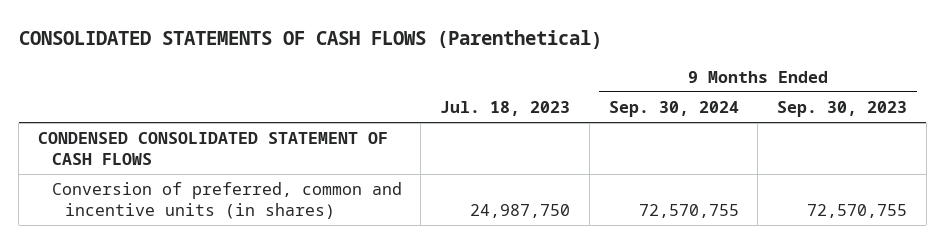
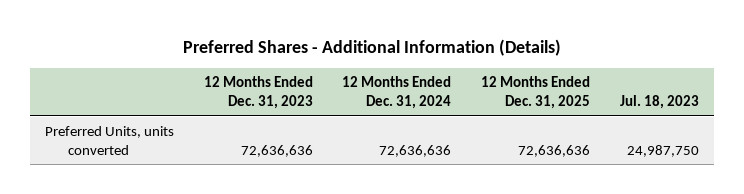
- CONSOLIDATED STATEMENTS OF CASH FLOWS (Parenthetical)
+ Preferred Shares - Additional Information (Details)
- | Jul. 18, 2023 | 9 Months Ended Sep. 30, 2024 | 9 Months Ended Sep. 30, 2023
+ | 12 Months Ended Dec. 31, 2023 | 12 Months Ended Dec. 31, 2024 | 12 Months Ended Dec. 31, 2025 | Jul. 18, 2023
- CONDENSED CONSOLIDATED STATEMENT OF CASH FLOWS
- Conversion of preferred, common and incentive units (in shares) | 24,987,750 | 72,570,755 | 72,570,755
+ Preferred Units, units converted | 72,636,636 | 72,636,636 | 72,636,636 | 24,987,750

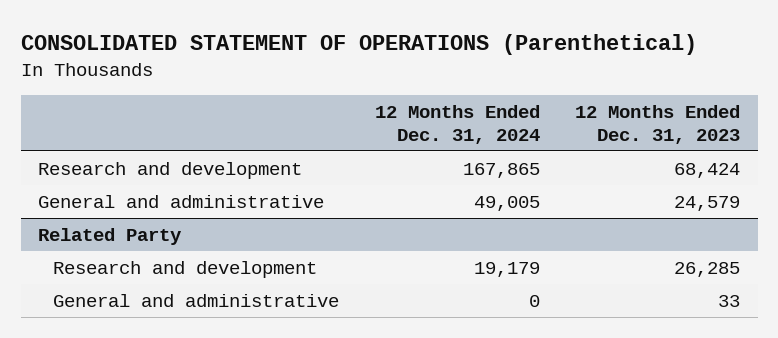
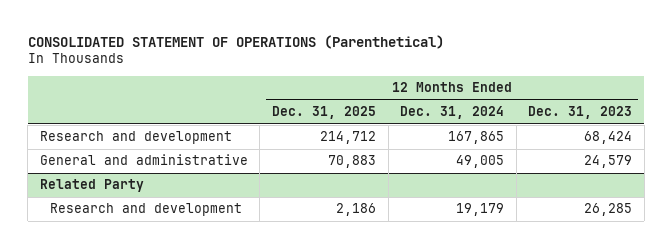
- | 12 Months Ended Dec. 31, 2024 | 12 Months Ended Dec. 31, 2023
+ | 12 Months Ended Dec. 31, 2025 | 12 Months Ended Dec. 31, 2024 | 12 Months Ended Dec. 31, 2023
@ Related Party
- General and administrative | 0 | 33

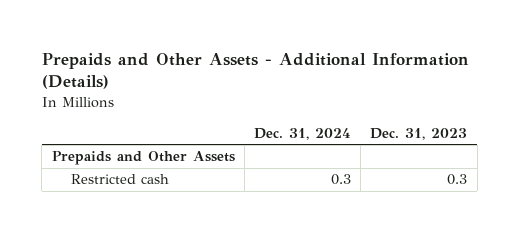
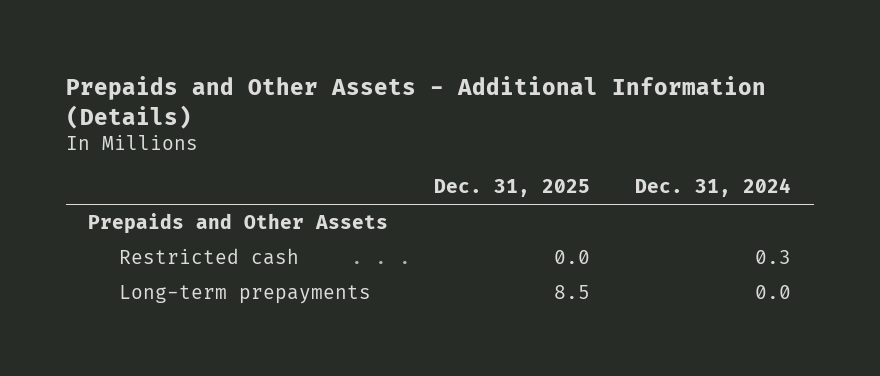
- | Dec. 31, 2024 | Dec. 31, 2023
+ | Dec. 31, 2025 | Dec. 31, 2024
+ Long-term prepayments | 8.5 | 0.0

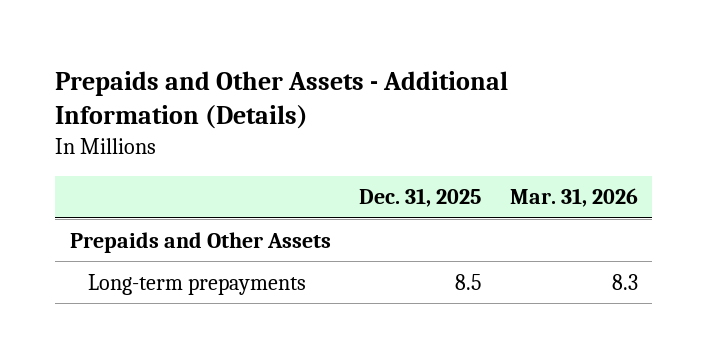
- | Dec. 31, 2025 | Dec. 31, 2024
+ | Dec. 31, 2025 | Mar. 31, 2026
- Restricted cash | 0.0 | 0.3

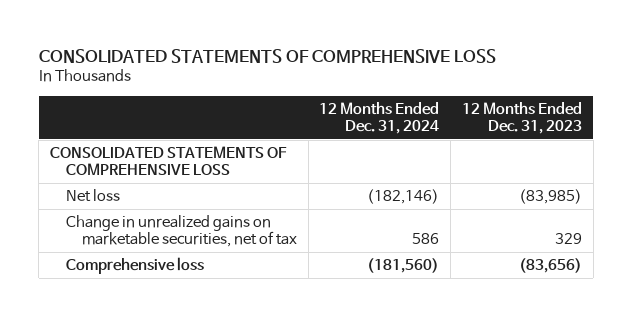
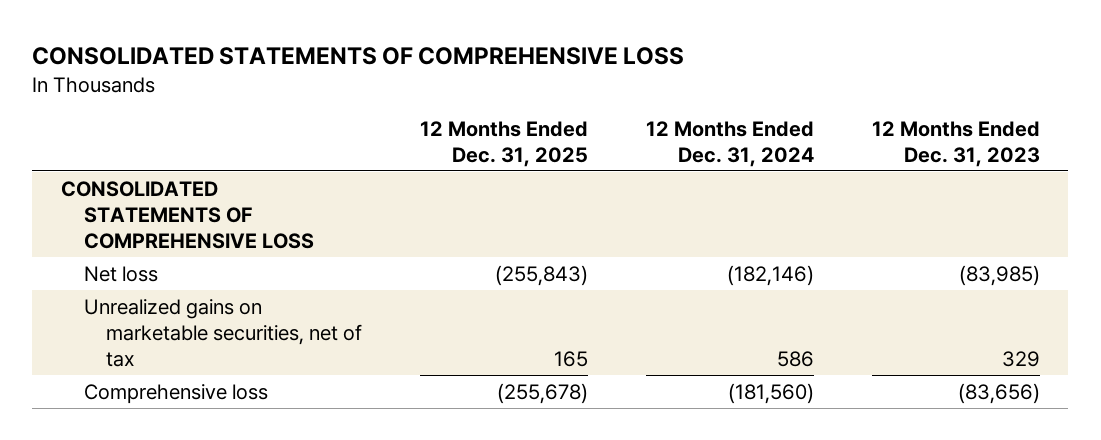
- | 12 Months Ended Dec. 31, 2024 | 12 Months Ended Dec. 31, 2023
+ | 12 Months Ended Dec. 31, 2025 | 12 Months Ended Dec. 31, 2024 | 12 Months Ended Dec. 31, 2023
- Change in unrealized gains on marketable securities, net of tax | 586 | 329
+ Unrealized gains on marketable securities, net of tax | 165 | 586 | 329

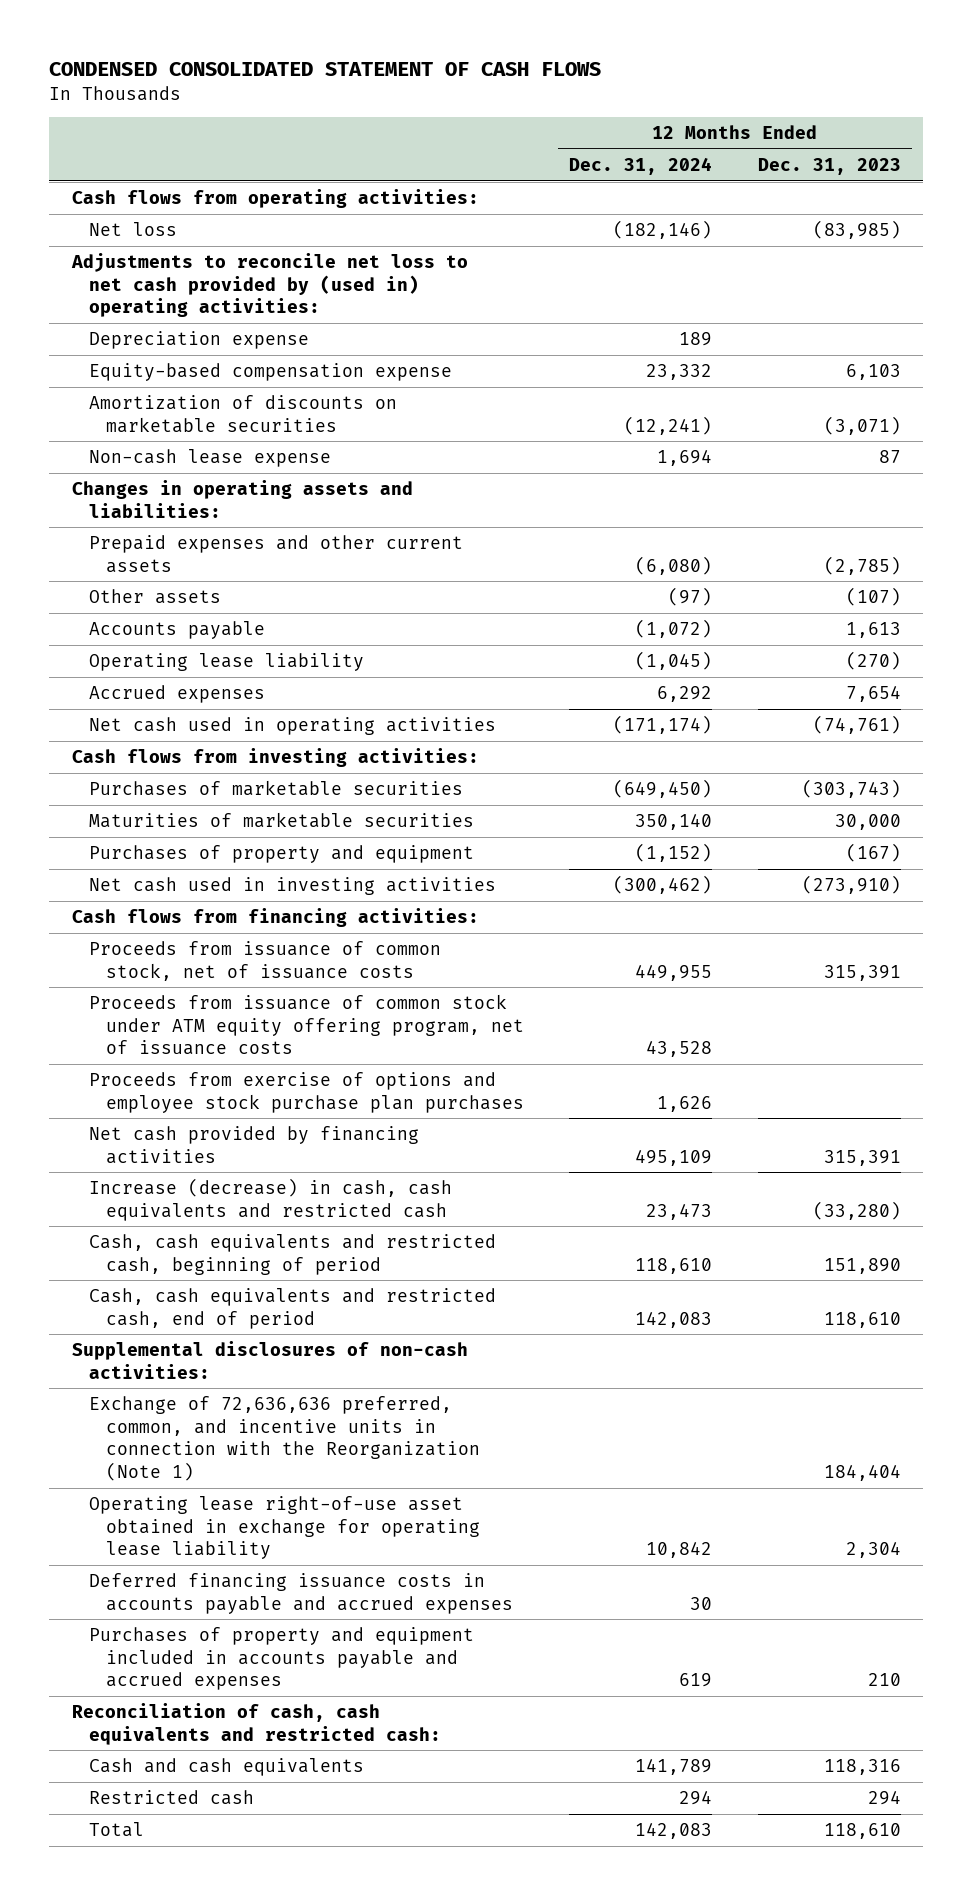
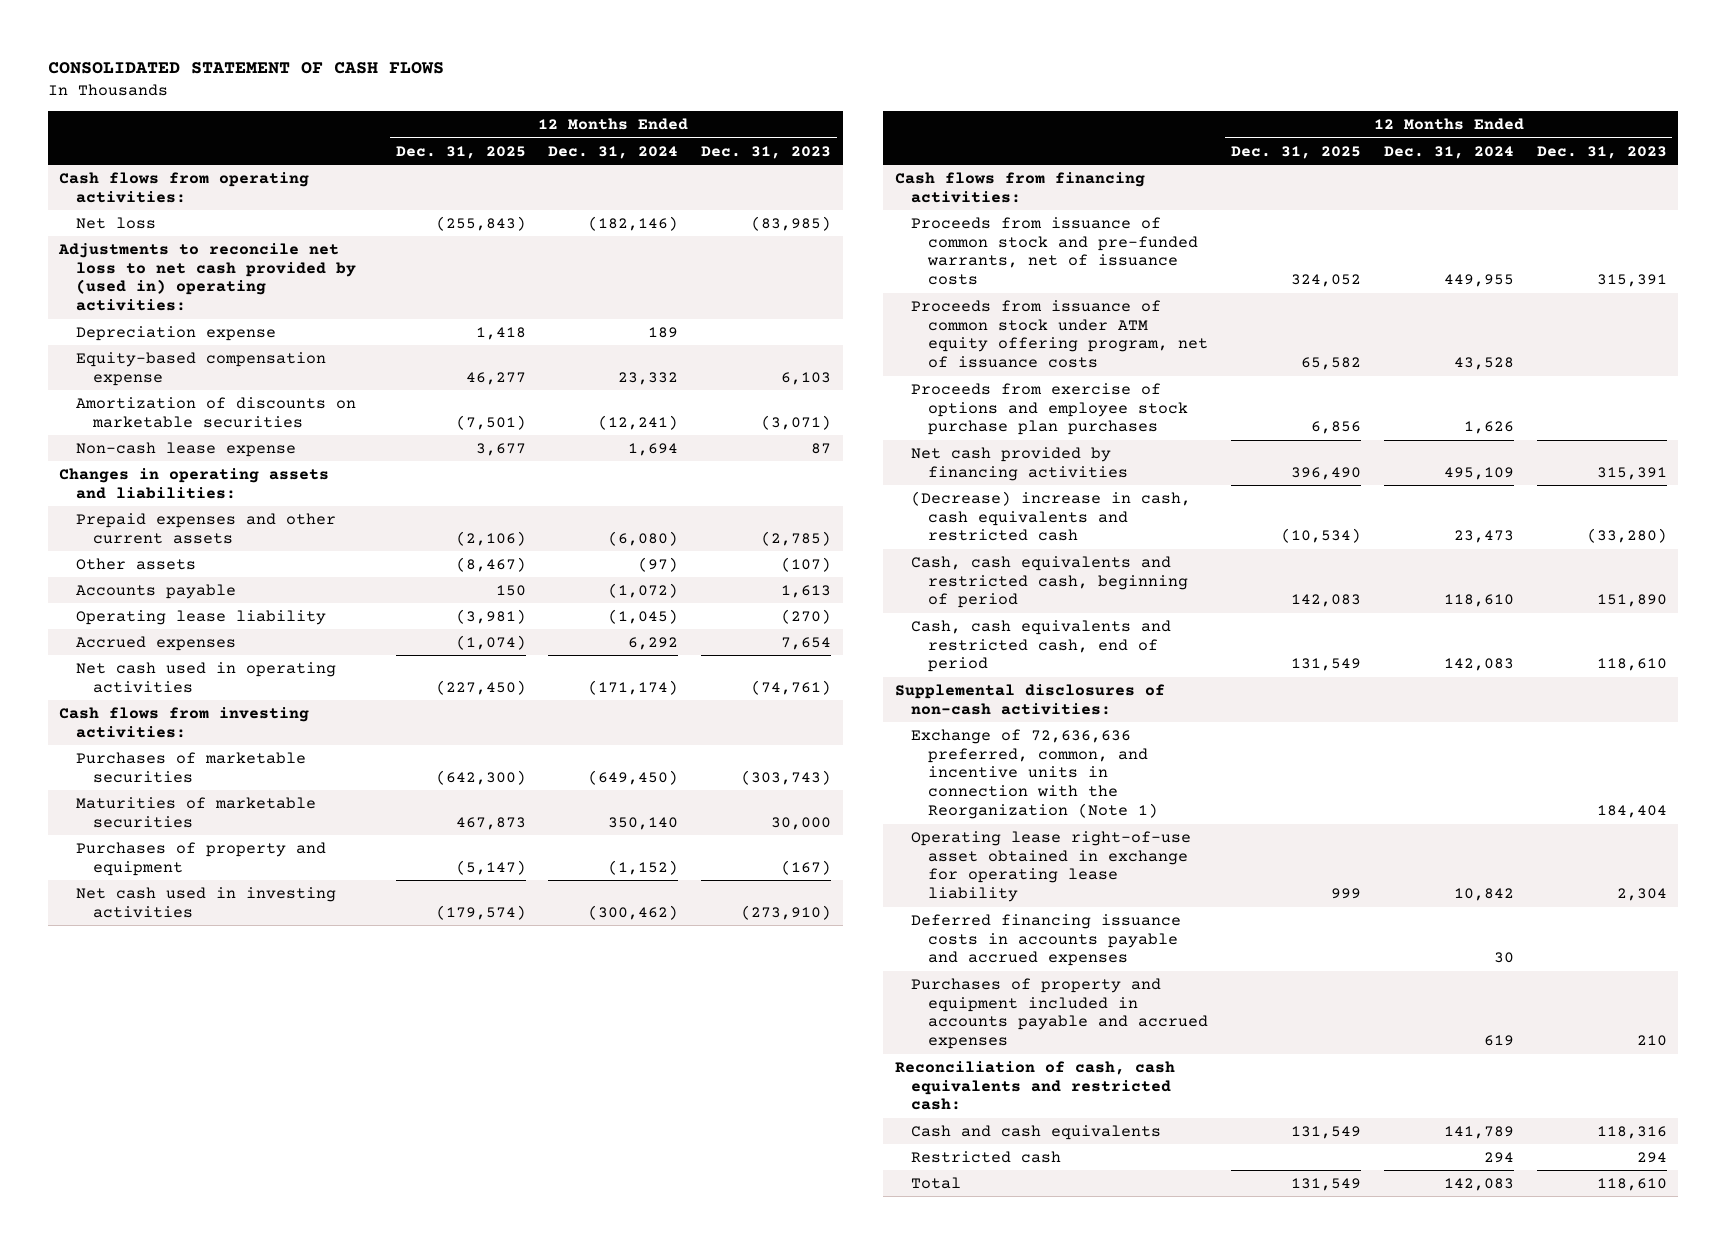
- CONDENSED CONSOLIDATED STATEMENT OF CASH FLOWS
+ CONSOLIDATED STATEMENT OF CASH FLOWS
- | 12 Months Ended Dec. 31, 2024 | 12 Months Ended Dec. 31, 2023
+ | 12 Months Ended Dec. 31, 2025 | 12 Months Ended Dec. 31, 2024 | 12 Months Ended Dec. 31, 2023
- Proceeds from issuance of common stock, net of issuance costs | 449,955 | 315,391
+ Proceeds from issuance of common stock and pre-funded warrants, net of issuance costs | 324,052 | 449,955 | 315,391
- Increase (decrease) in cash, cash equivalents and restricted cash | 23,473 | (33,280)
+ (Decrease) increase in cash, cash equivalents and restricted cash | (10,534) | 23,473 | (33,280)

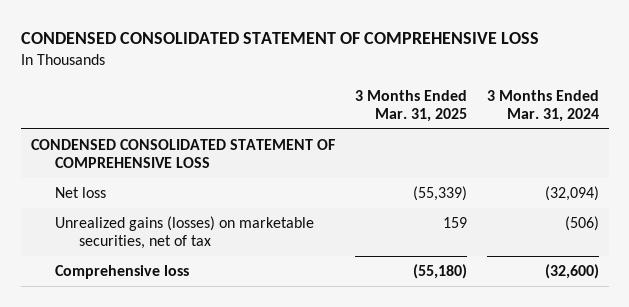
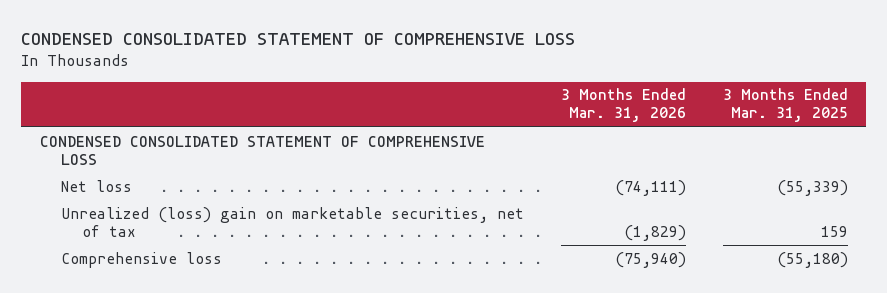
- | 3 Months Ended Mar. 31, 2025 | 3 Months Ended Mar. 31, 2024
+ | 3 Months Ended Mar. 31, 2026 | 3 Months Ended Mar. 31, 2025
- Unrealized gains (losses) on marketable securities, net of tax | 159 | (506)
+ Unrealized (loss) gain on marketable securities, net of tax | (1,829) | 159

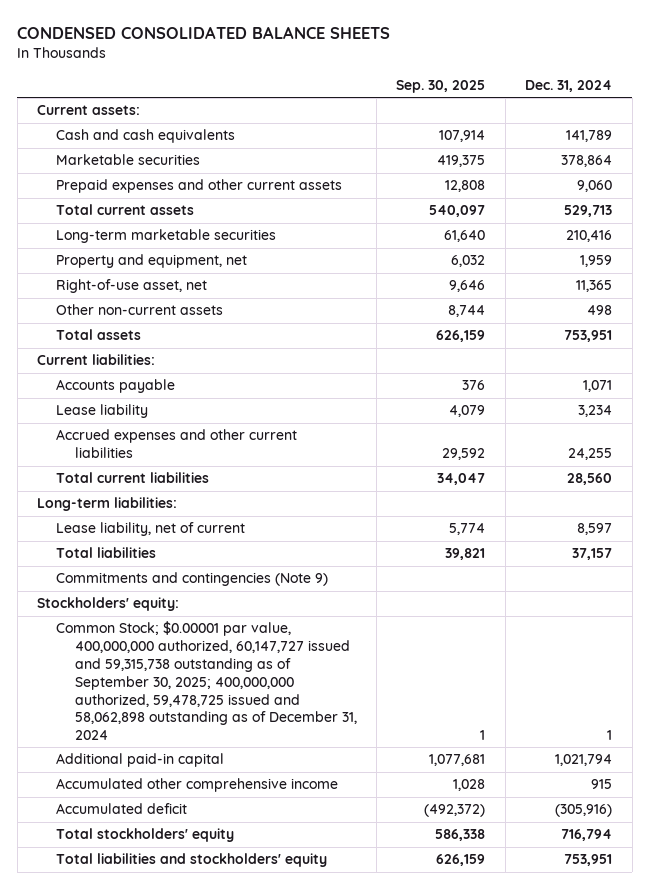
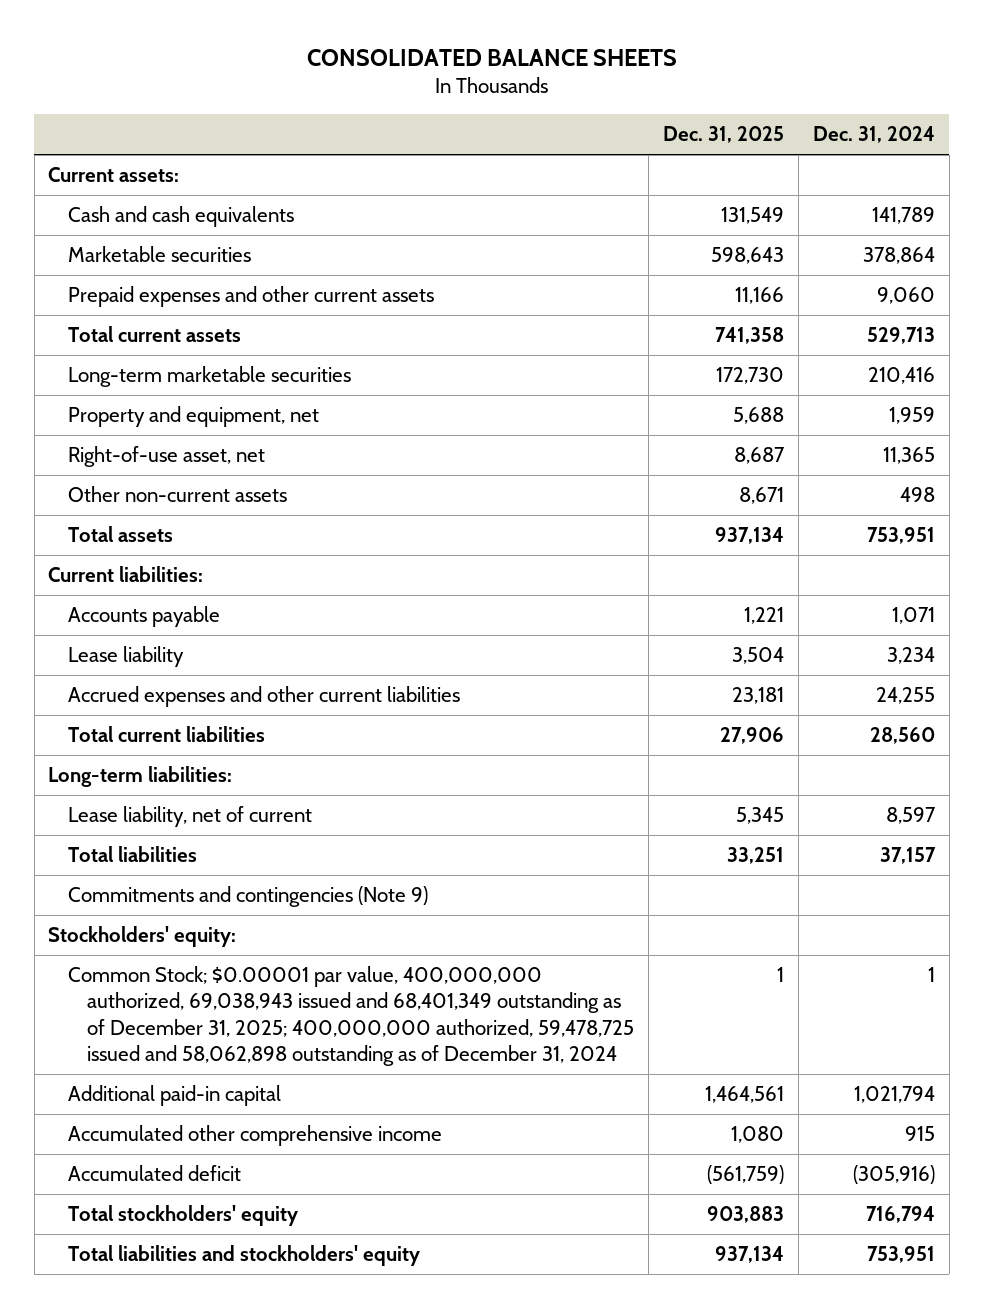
- CONDENSED CONSOLIDATED BALANCE SHEETS
+ CONSOLIDATED BALANCE SHEETS
- | Sep. 30, 2025 | Dec. 31, 2024
+ | Dec. 31, 2025 | Dec. 31, 2024
- Common Stock; $0.00001 par value, 400,000,000 authorized, 60,147,727 issued and 59,315,738 outstanding as of September 30, 2025; 400,000,000 authorized, 59,478,725 issued and 58,062,898 outstanding as of December 31, 2024 | 1 | 1
+ Common Stock; $0.00001 par value, 400,000,000 authorized, 69,038,943 issued and 68,401,349 outstanding as of December 31, 2025; 400,000,000 authorized, 59,478,725 issued and 58,062,898 outstanding as of December 31, 2024 | 1 | 1

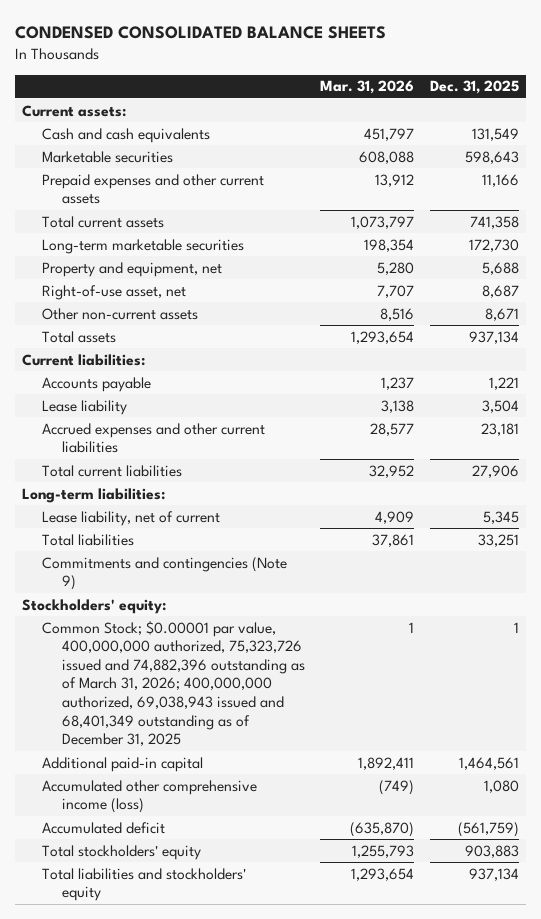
- CONSOLIDATED BALANCE SHEETS
+ CONDENSED CONSOLIDATED BALANCE SHEETS
- | Dec. 31, 2025 | Dec. 31, 2024
+ | Mar. 31, 2026 | Dec. 31, 2025
- Common Stock; $0.00001 par value, 400,000,000 authorized, 69,038,943 issued and 68,401,349 outstanding as of December 31, 2025; 400,000,000 authorized, 59,478,725 issued and 58,062,898 outstanding as of December 31, 2024 | 1 | 1
+ Common Stock; $0.00001 par value, 400,000,000 authorized, 75,323,726 issued and 74,882,396 outstanding as of March 31, 2026; 400,000,000 authorized, 69,038,943 issued and 68,401,349 outstanding as of December 31, 2025 | 1 | 1
- Accumulated other comprehensive income | 1,080 | 915
+ Accumulated other comprehensive income (loss) | (749) | 1,080

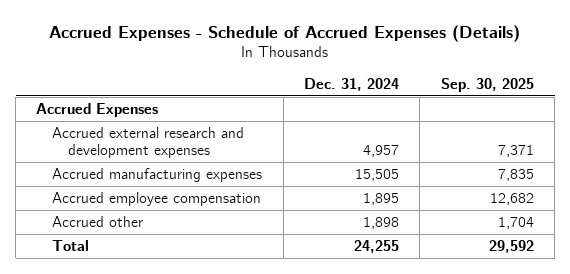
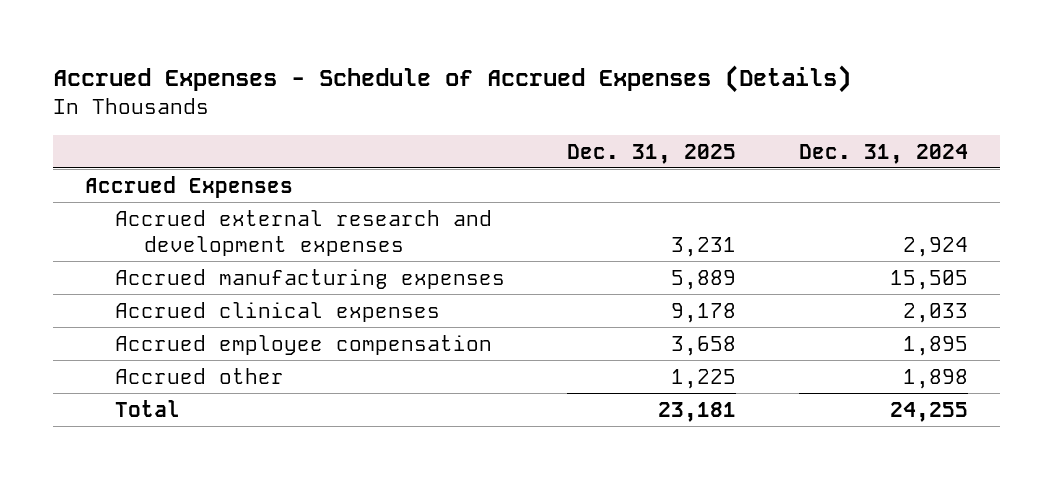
- | Dec. 31, 2024 | Sep. 30, 2025
+ | Dec. 31, 2025 | Dec. 31, 2024
- Accrued external research and development expenses | 4,957 | 7,371
+ Accrued external research and development expenses | 3,231 | 2,924
+ Accrued clinical expenses | 9,178 | 2,033

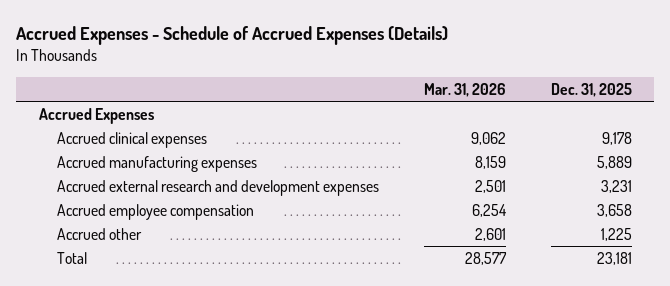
- | Dec. 31, 2025 | Dec. 31, 2024
+ | Mar. 31, 2026 | Dec. 31, 2025
moved down: Accrued manufacturing expenses | 8,159 | 5,889
moved down: Accrued external research and development expenses | 2,501 | 3,231

